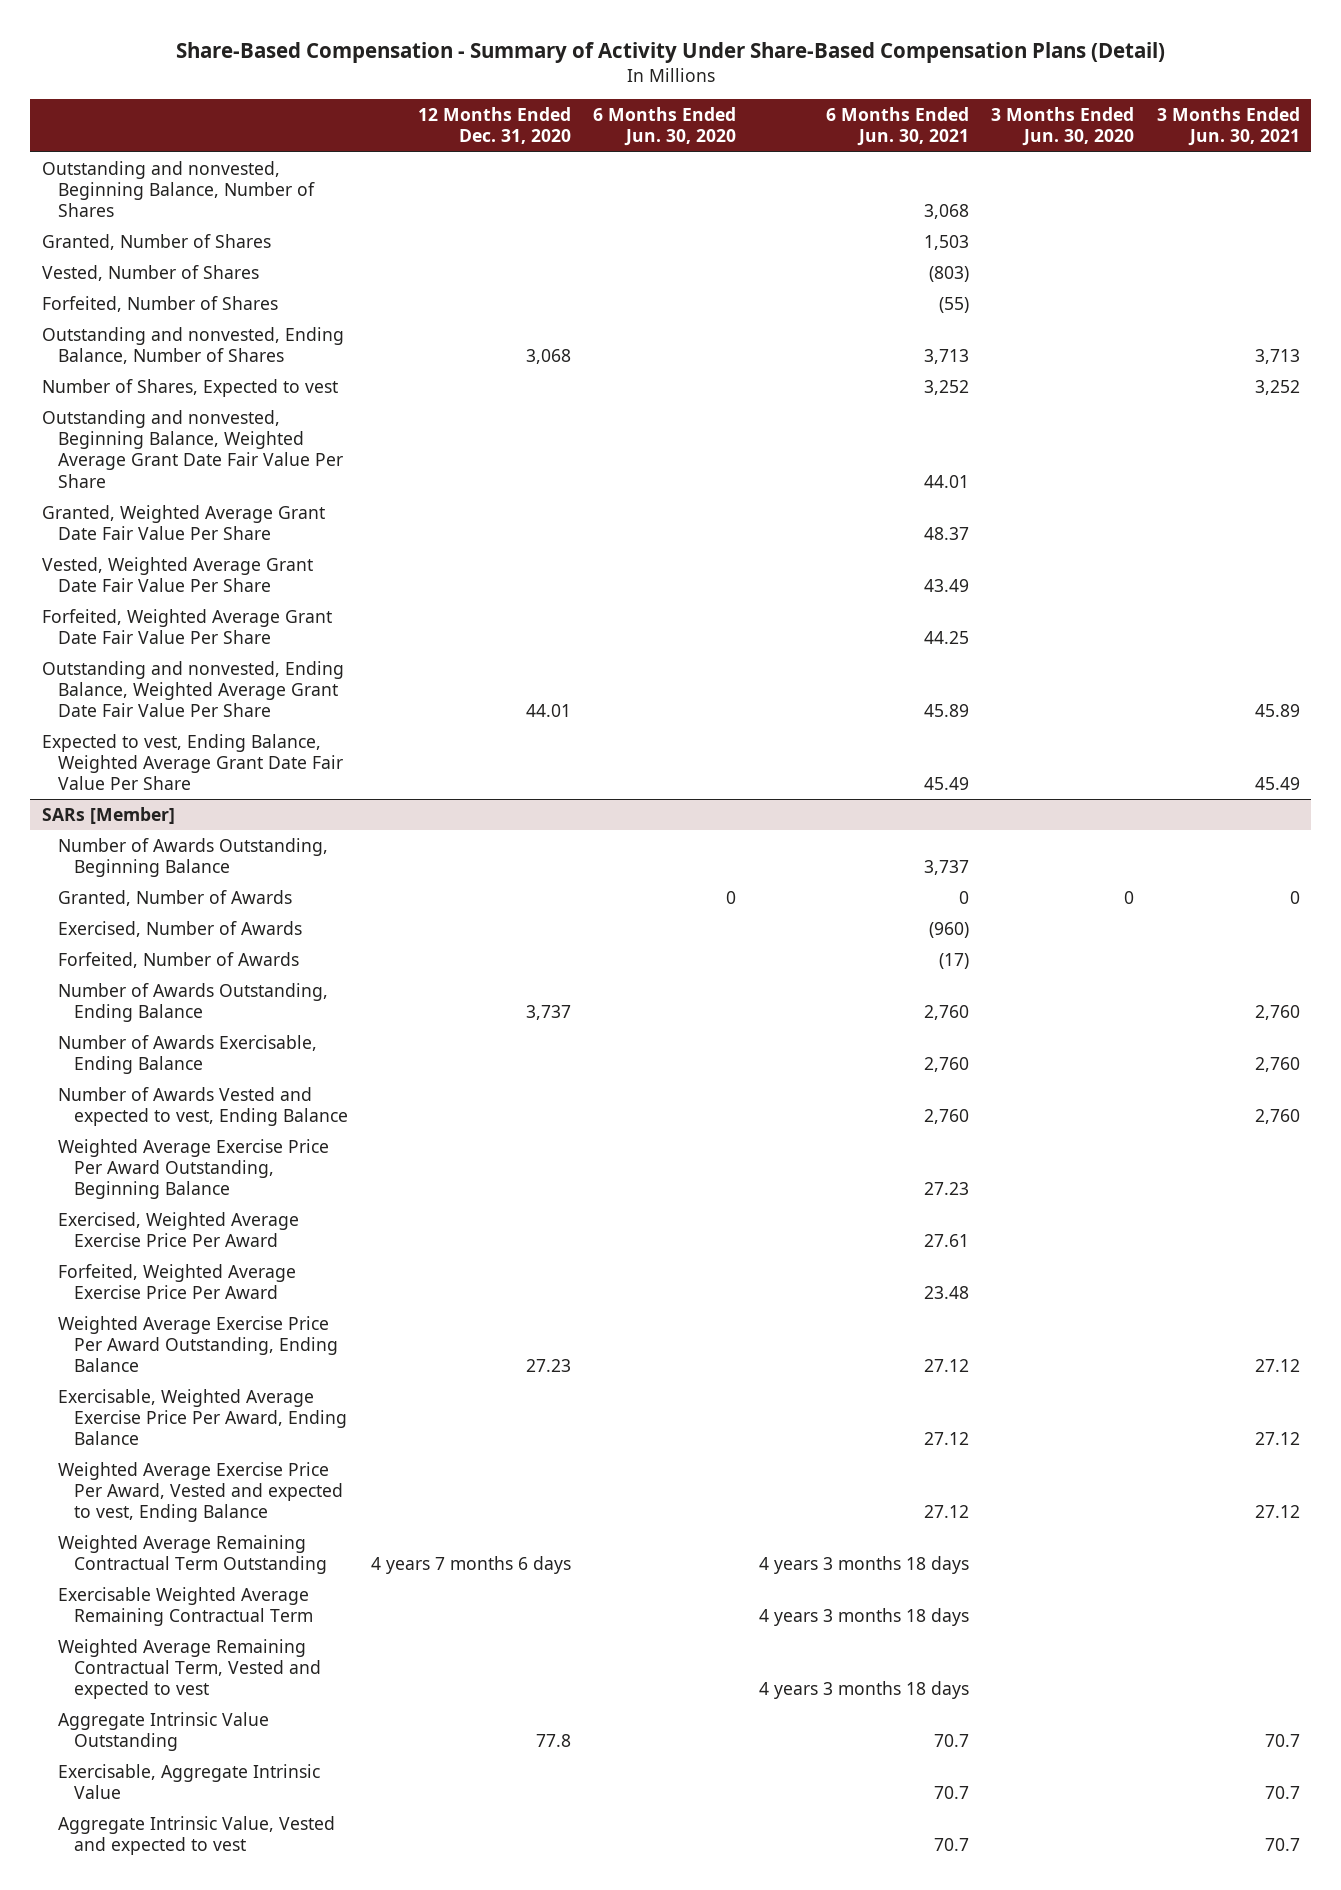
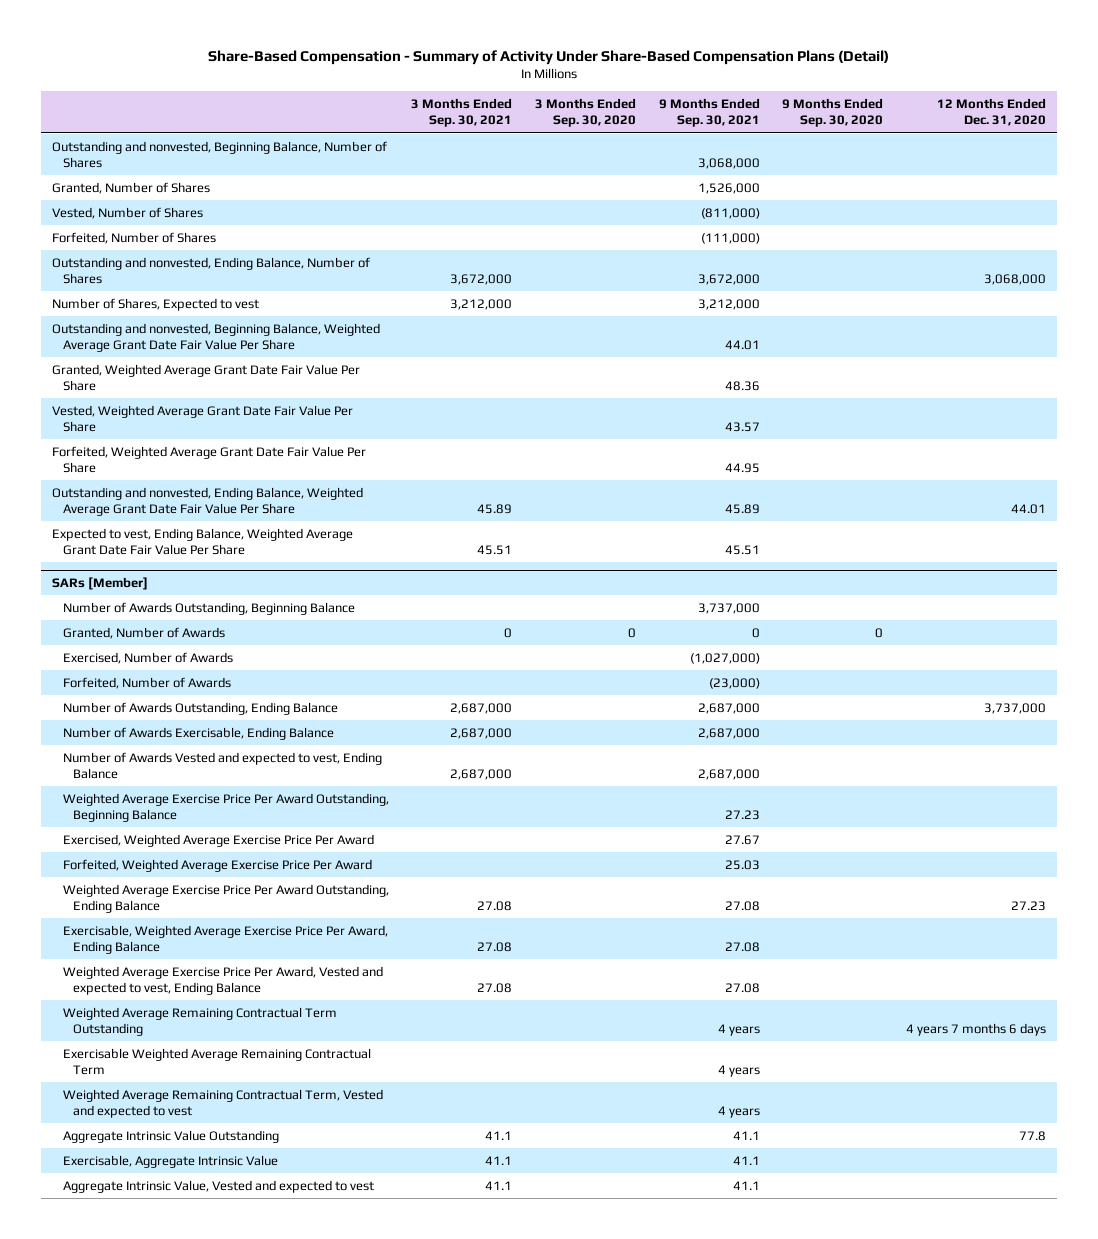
- | 12 Months Ended Dec. 31, 2020 | 6 Months Ended Jun. 30, 2020 | 6 Months Ended Jun. 30, 2021 | 3 Months Ended Jun. 30, 2020 | 3 Months Ended Jun. 30, 2021
+ | 3 Months Ended Sep. 30, 2021 | 3 Months Ended Sep. 30, 2020 | 9 Months Ended Sep. 30, 2021 | 9 Months Ended Sep. 30, 2020 | 12 Months Ended Dec. 31, 2020
- Outstanding and nonvested, Ending Balance, Number of Shares | 3,068 | | 3,713 | | 3,713
+ Outstanding and nonvested, Ending Balance, Number of Shares | 3,672,000 | | 3,672,000 | | 3,068,000
@ SARs [Member]
- Number of Awards Outstanding, Ending Balance | 3,737 | | 2,760 | | 2,760
+ Number of Awards Outstanding, Ending Balance | 2,687,000 | | 2,687,000 | | 3,737,000

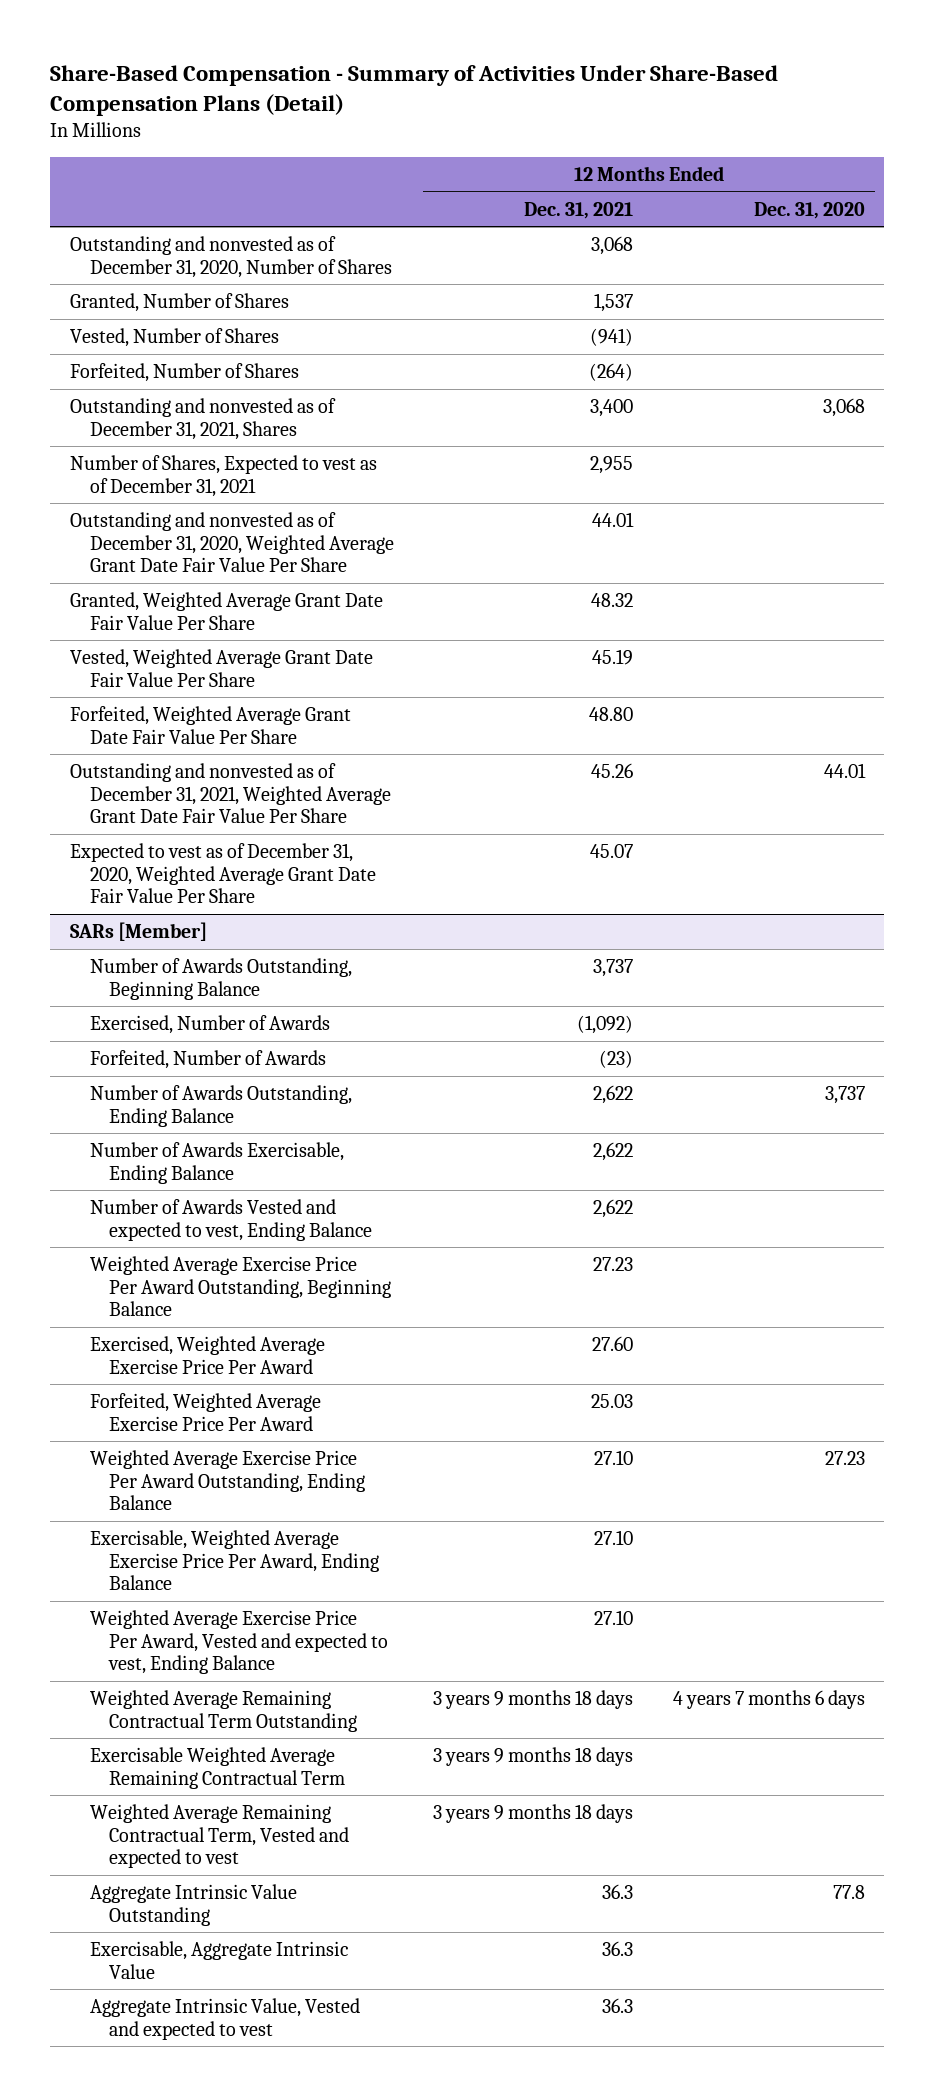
- Share-Based Compensation - Summary of Activity Under Share-Based Compensation Plans (Detail)
+ Share-Based Compensation - Summary of Activities Under Share-Based Compensation Plans (Detail)
- | 3 Months Ended Sep. 30, 2021 | 3 Months Ended Sep. 30, 2020 | 9 Months Ended Sep. 30, 2021 | 9 Months Ended Sep. 30, 2020 | 12 Months Ended Dec. 31, 2020
+ | 12 Months Ended Dec. 31, 2021 | 12 Months Ended Dec. 31, 2020
- Outstanding and nonvested, Beginning Balance, Number of Shares | | | 3,068,000 | |
+ Outstanding and nonvested as of December 31, 2020, Number of Shares | 3,068 |
- Outstanding and nonvested, Ending Balance, Number of Shares | 3,672,000 | | 3,672,000 | | 3,068,000
- Number of Shares, Expected to vest | 3,212,000 | | 3,212,000 | |
- Outstanding and nonvested, Beginning Balance, Weighted Average Grant Date Fair Value Per Share | | | 44.01 | |
+ Outstanding and nonvested as of December 31, 2021, Shares | 3,400 | 3,068
+ Number of Shares, Expected to vest as of December 31, 2021 | 2,955 |
+ Outstanding and nonvested as of December 31, 2020, Weighted Average Grant Date Fair Value Per Share | 44.01 |
- Outstanding and nonvested, Ending Balance, Weighted Average Grant Date Fair Value Per Share | 45.89 | | 45.89 | | 44.01
- Expected to vest, Ending Balance, Weighted Average Grant Date Fair Value Per Share | 45.51 | | 45.51 | |
+ Outstanding and nonvested as of December 31, 2021, Weighted Average Grant Date Fair Value Per Share | 45.26 | 44.01
+ Expected to vest as of December 31, 2020, Weighted Average Grant Date Fair Value Per Share | 45.07 |
@ SARs [Member]
- Granted, Number of Awards | 0 | 0 | 0 | 0 |
- Number of Awards Outstanding, Ending Balance | 2,687,000 | | 2,687,000 | | 3,737,000
+ Number of Awards Outstanding, Ending Balance | 2,622 | 3,737

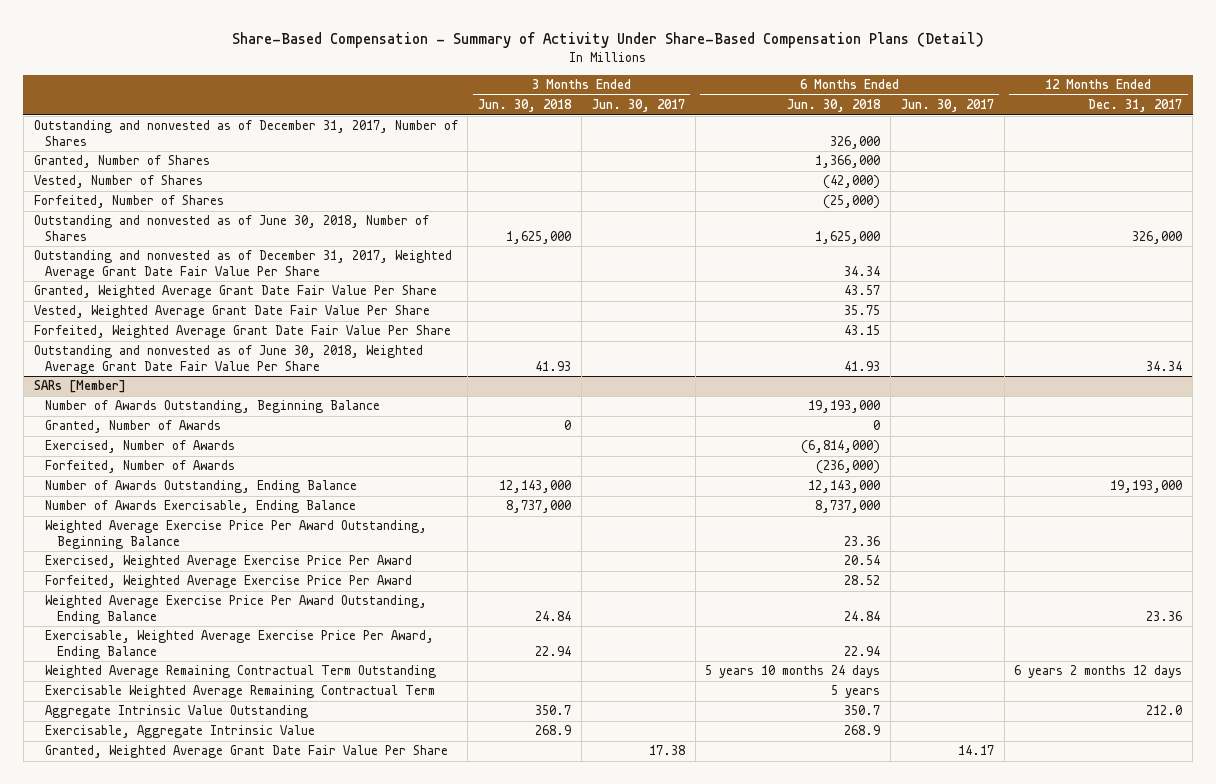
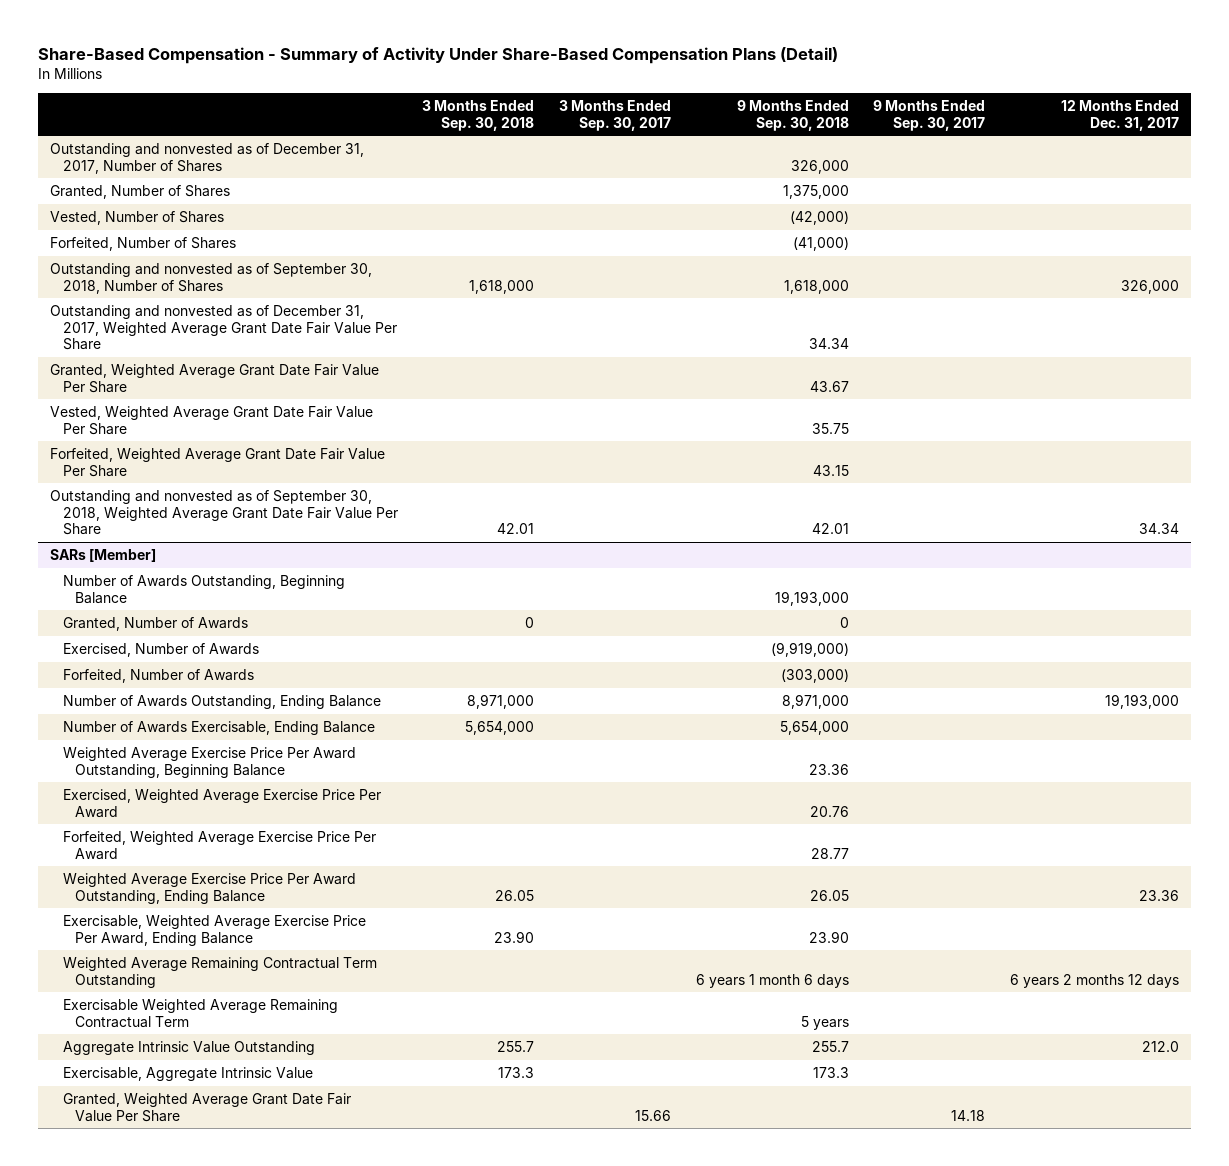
- | 3 Months Ended Jun. 30, 2018 | 3 Months Ended Jun. 30, 2017 | 6 Months Ended Jun. 30, 2018 | 6 Months Ended Jun. 30, 2017 | 12 Months Ended Dec. 31, 2017
+ | 3 Months Ended Sep. 30, 2018 | 3 Months Ended Sep. 30, 2017 | 9 Months Ended Sep. 30, 2018 | 9 Months Ended Sep. 30, 2017 | 12 Months Ended Dec. 31, 2017
- Outstanding and nonvested as of June 30, 2018, Number of Shares | 1,625,000 | | 1,625,000 | | 326,000
+ Outstanding and nonvested as of September 30, 2018, Number of Shares | 1,618,000 | | 1,618,000 | | 326,000
- Outstanding and nonvested as of June 30, 2018, Weighted Average Grant Date Fair Value Per Share | 41.93 | | 41.93 | | 34.34
+ Outstanding and nonvested as of September 30, 2018, Weighted Average Grant Date Fair Value Per Share | 42.01 | | 42.01 | | 34.34

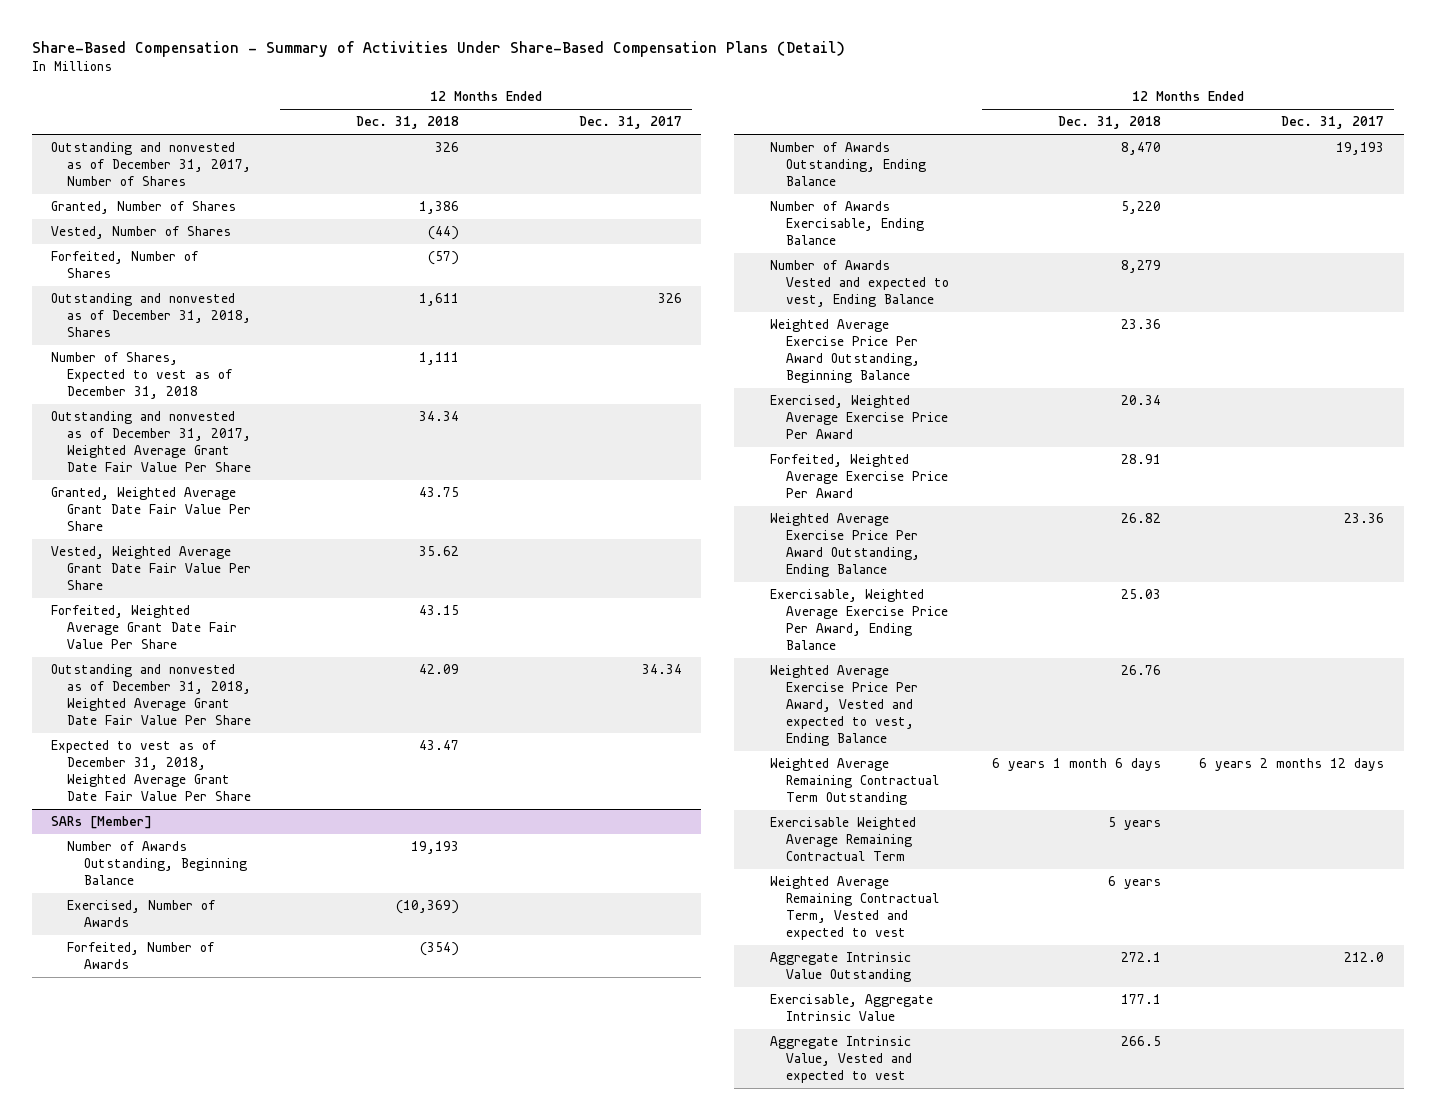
- Share-Based Compensation - Summary of Activity Under Share-Based Compensation Plans (Detail)
+ Share-Based Compensation - Summary of Activities Under Share-Based Compensation Plans (Detail)
- | 3 Months Ended Sep. 30, 2018 | 3 Months Ended Sep. 30, 2017 | 9 Months Ended Sep. 30, 2018 | 9 Months Ended Sep. 30, 2017 | 12 Months Ended Dec. 31, 2017
+ | 12 Months Ended Dec. 31, 2018 | 12 Months Ended Dec. 31, 2017
- Outstanding and nonvested as of September 30, 2018, Number of Shares | 1,618,000 | | 1,618,000 | | 326,000
+ Outstanding and nonvested as of December 31, 2018, Shares | 1,611 | 326
+ Number of Shares, Expected to vest as of December 31, 2018 | 1,111 |
- Outstanding and nonvested as of September 30, 2018, Weighted Average Grant Date Fair Value Per Share | 42.01 | | 42.01 | | 34.34
+ Outstanding and nonvested as of December 31, 2018, Weighted Average Grant Date Fair Value Per Share | 42.09 | 34.34
+ Expected to vest as of December 31, 2018, Weighted Average Grant Date Fair Value Per Share | 43.47 |
@ SARs [Member]
- Granted, Number of Awards | 0 | | 0 | |
- Number of Awards Outstanding, Ending Balance | 8,971,000 | | 8,971,000 | | 19,193,000
+ Number of Awards Outstanding, Ending Balance | 8,470 | 19,193
+ Number of Awards Vested and expected to vest, Ending Balance | 8,279 |
+ Weighted Average Exercise Price Per Award, Vested and expected to vest, Ending Balance | 26.76 |
+ Weighted Average Remaining Contractual Term, Vested and expected to vest | 6 years |
- Granted, Weighted Average Grant Date Fair Value Per Share | | 15.66 | | 14.18 |
+ Aggregate Intrinsic Value, Vested and expected to vest | 266.5 |

